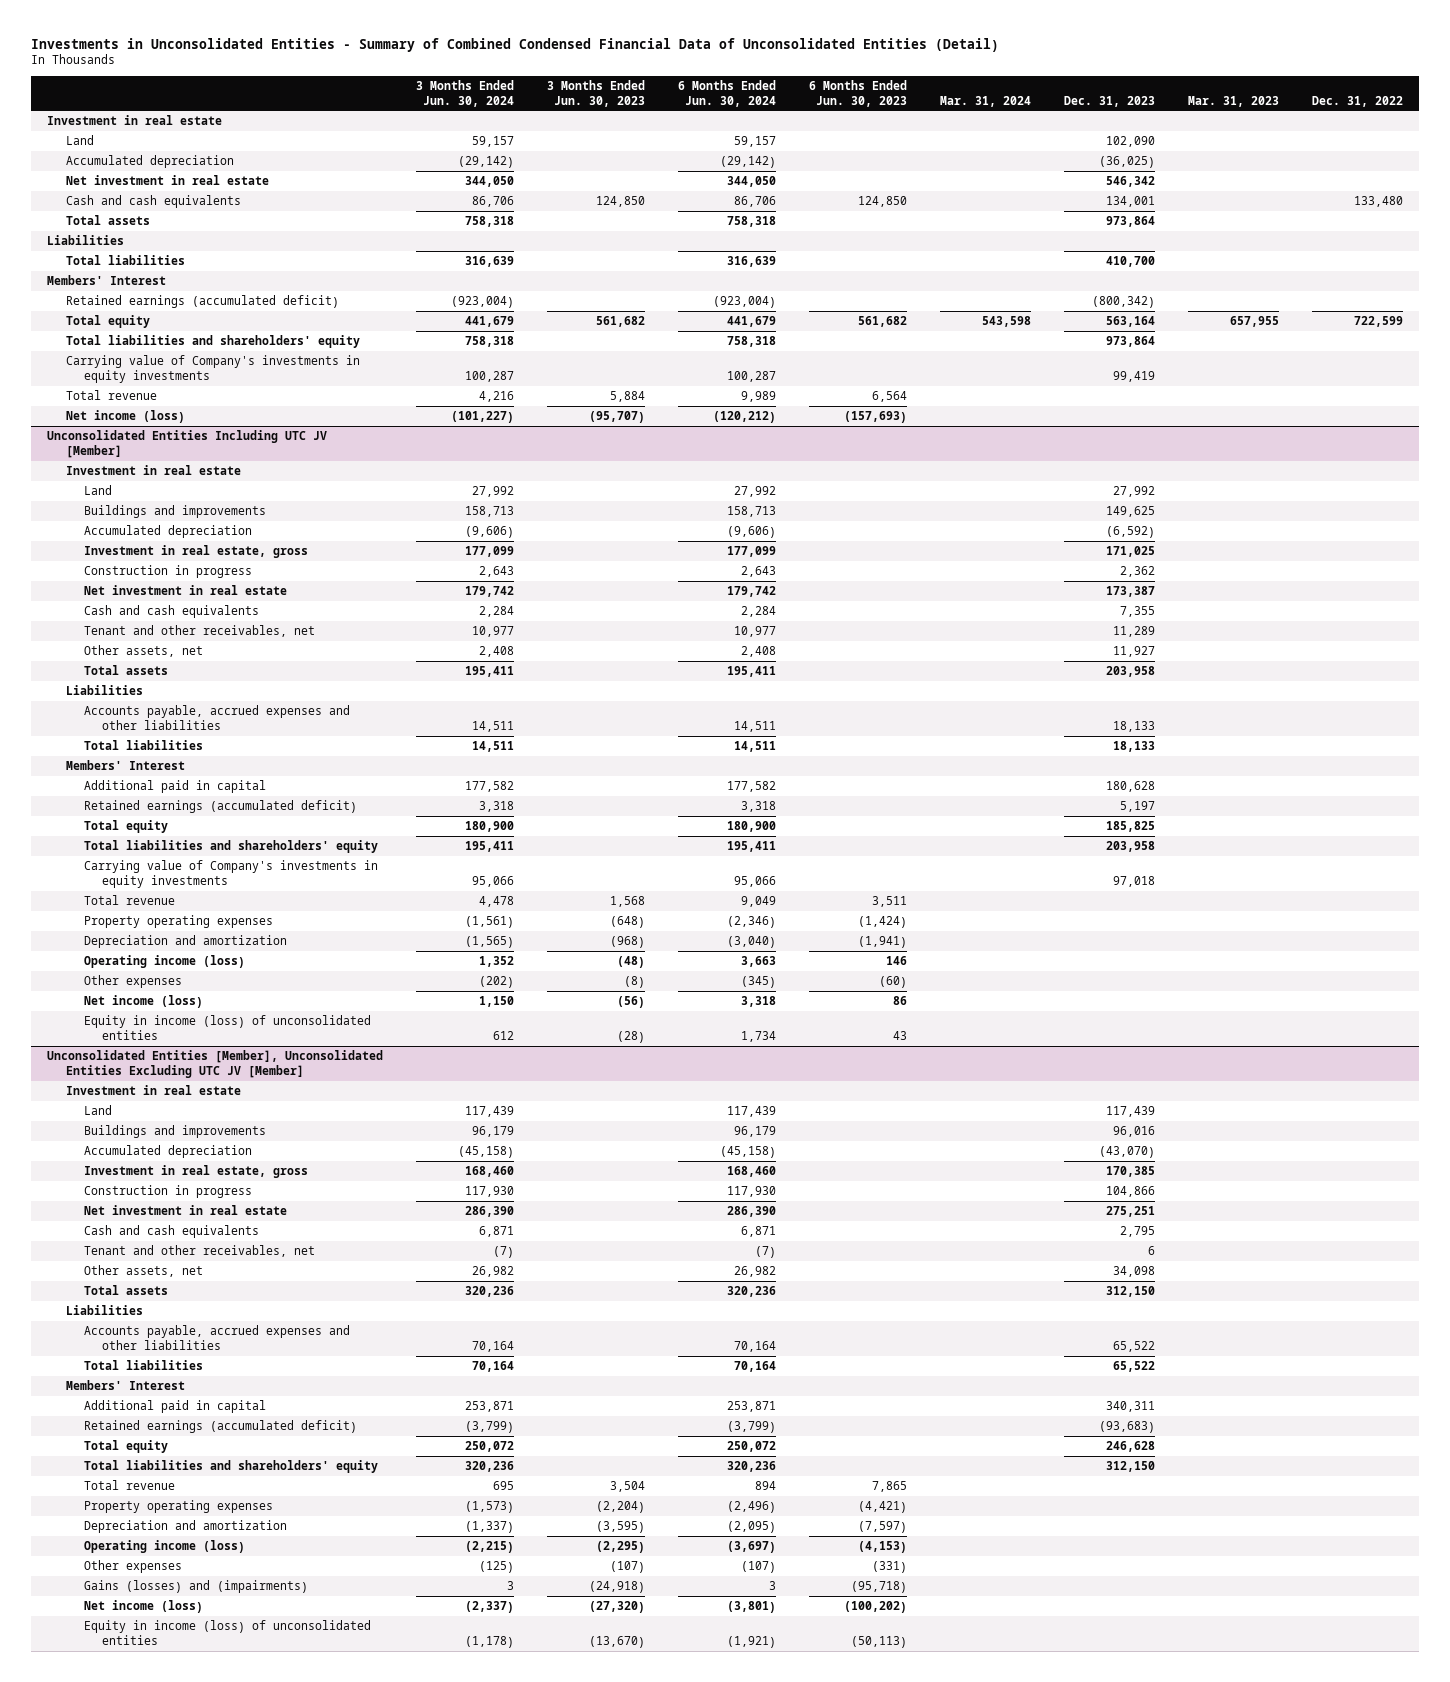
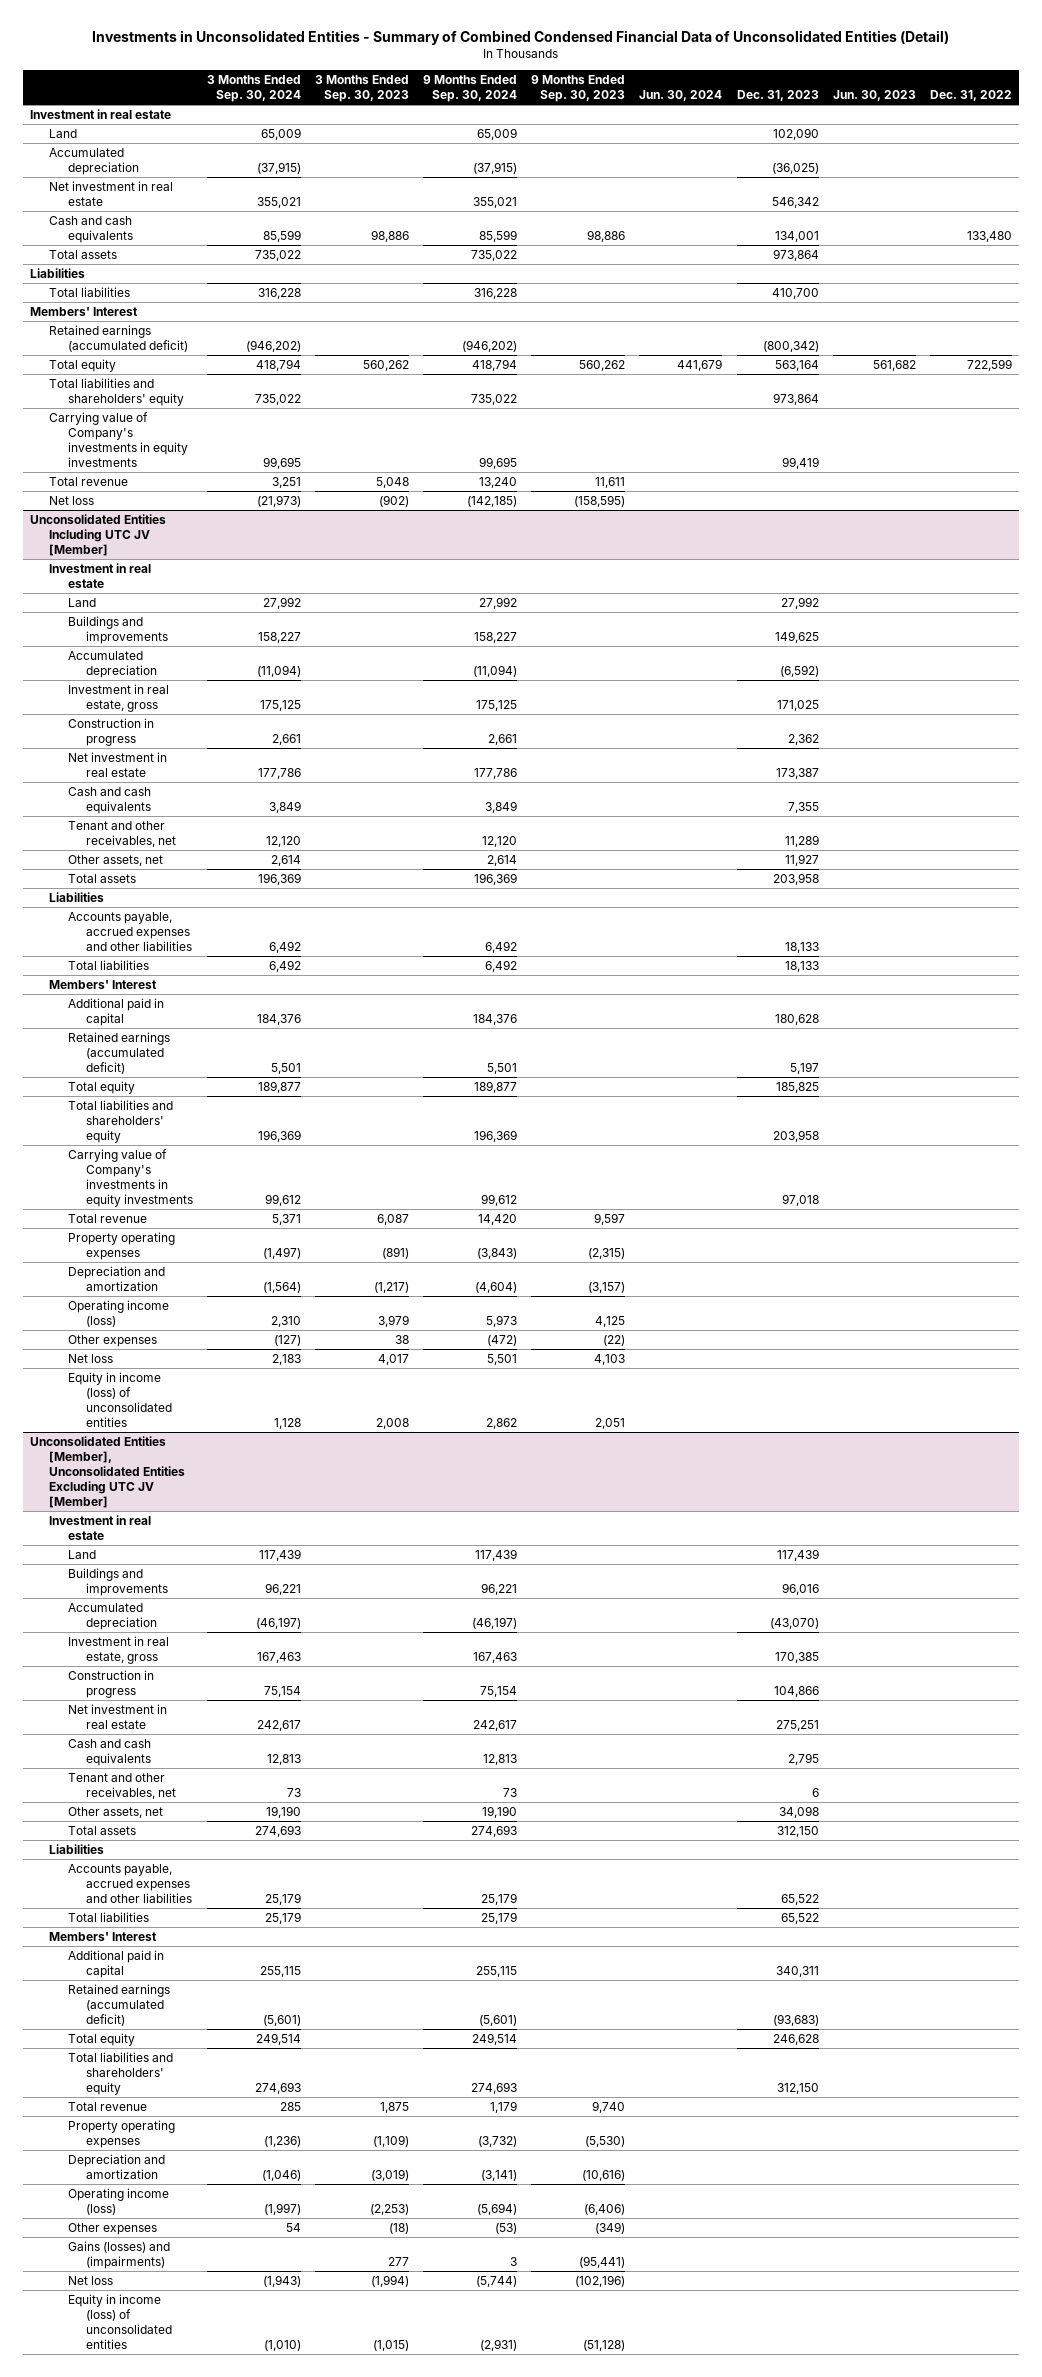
- | 3 Months Ended Jun. 30, 2024 | 3 Months Ended Jun. 30, 2023 | 6 Months Ended Jun. 30, 2024 | 6 Months Ended Jun. 30, 2023 | Mar. 31, 2024 | Dec. 31, 2023 | Mar. 31, 2023 | Dec. 31, 2022
+ | 3 Months Ended Sep. 30, 2024 | 3 Months Ended Sep. 30, 2023 | 9 Months Ended Sep. 30, 2024 | 9 Months Ended Sep. 30, 2023 | Jun. 30, 2024 | Dec. 31, 2023 | Jun. 30, 2023 | Dec. 31, 2022
- Net income (loss) | (101,227) | (95,707) | (120,212) | (157,693) | | | |
+ Net loss | (21,973) | (902) | (142,185) | (158,595) | | | |
@ Unconsolidated Entities Including UTC JV [Member]
- Net income (loss) | 1,150 | (56) | 3,318 | 86 | | | |
+ Net loss | 2,183 | 4,017 | 5,501 | 4,103 | | | |
@ Unconsolidated Entities [Member], Unconsolidated Entities Excluding UTC JV [Member]
- Net income (loss) | (2,337) | (27,320) | (3,801) | (100,202) | | | |
+ Net loss | (1,943) | (1,994) | (5,744) | (102,196) | | | |

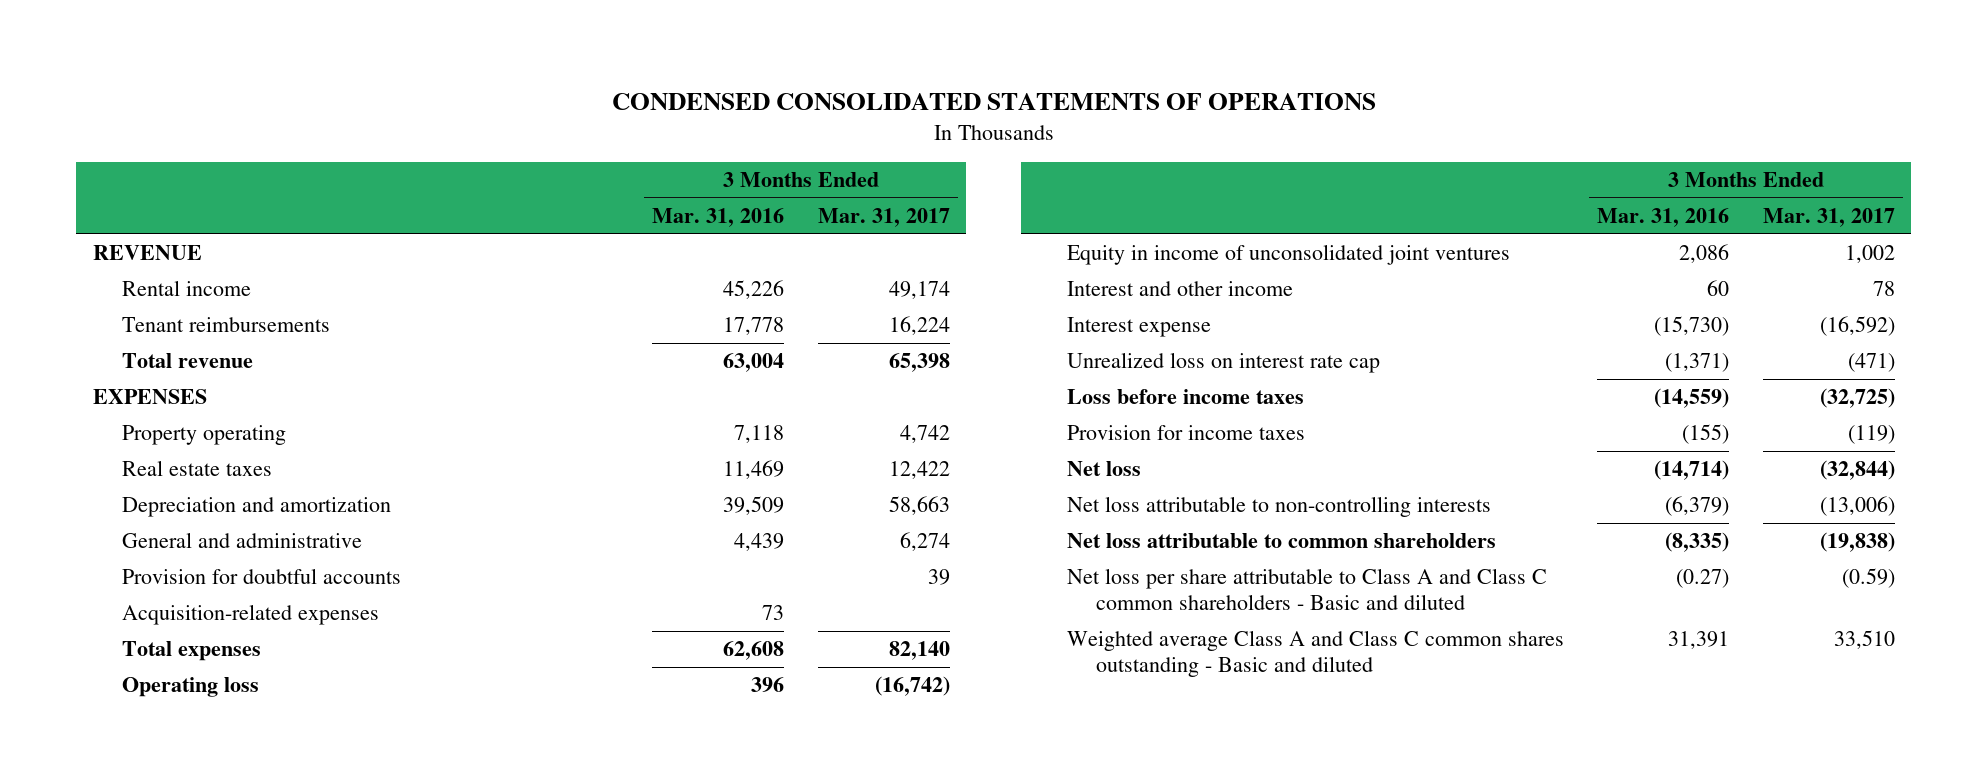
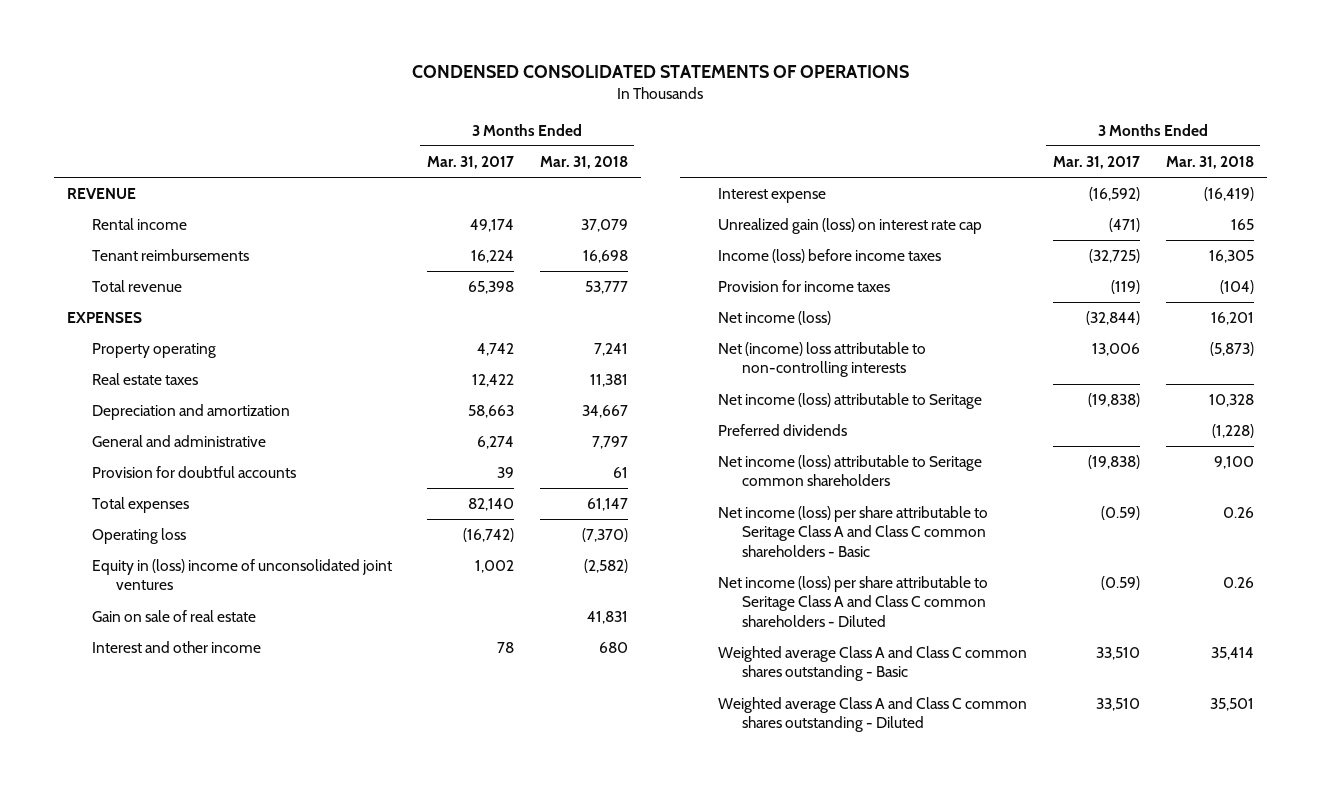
- | 3 Months Ended Mar. 31, 2016 | 3 Months Ended Mar. 31, 2017
+ | 3 Months Ended Mar. 31, 2017 | 3 Months Ended Mar. 31, 2018
- Acquisition-related expenses | 73 |
- Equity in income of unconsolidated joint ventures | 2,086 | 1,002
+ Equity in (loss) income of unconsolidated joint ventures | 1,002 | (2,582)
+ Gain on sale of real estate | | 41,831
- Unrealized loss on interest rate cap | (1,371) | (471)
- Loss before income taxes | (14,559) | (32,725)
+ Unrealized gain (loss) on interest rate cap | (471) | 165
+ Income (loss) before income taxes | (32,725) | 16,305
- Net loss | (14,714) | (32,844)
- Net loss attributable to non-controlling interests | (6,379) | (13,006)
- Net loss attributable to common shareholders | (8,335) | (19,838)
- Net loss per share attributable to Class A and Class C common shareholders - Basic and diluted | (0.27) | (0.59)
- Weighted average Class A and Class C common shares outstanding - Basic and diluted | 31,391 | 33,510
+ Net income (loss) | (32,844) | 16,201
+ Net (income) loss attributable to non-controlling interests | 13,006 | (5,873)
+ Net income (loss) attributable to Seritage | (19,838) | 10,328
+ Preferred dividends | | (1,228)
+ Net income (loss) attributable to Seritage common shareholders | (19,838) | 9,100
+ Net income (loss) per share attributable to Seritage Class A and Class C common shareholders - Basic | (0.59) | 0.26
+ Net income (loss) per share attributable to Seritage Class A and Class C common shareholders - Diluted | (0.59) | 0.26
+ Weighted average Class A and Class C common shares outstanding - Basic | 33,510 | 35,414
+ Weighted average Class A and Class C common shares outstanding - Diluted | 33,510 | 35,501

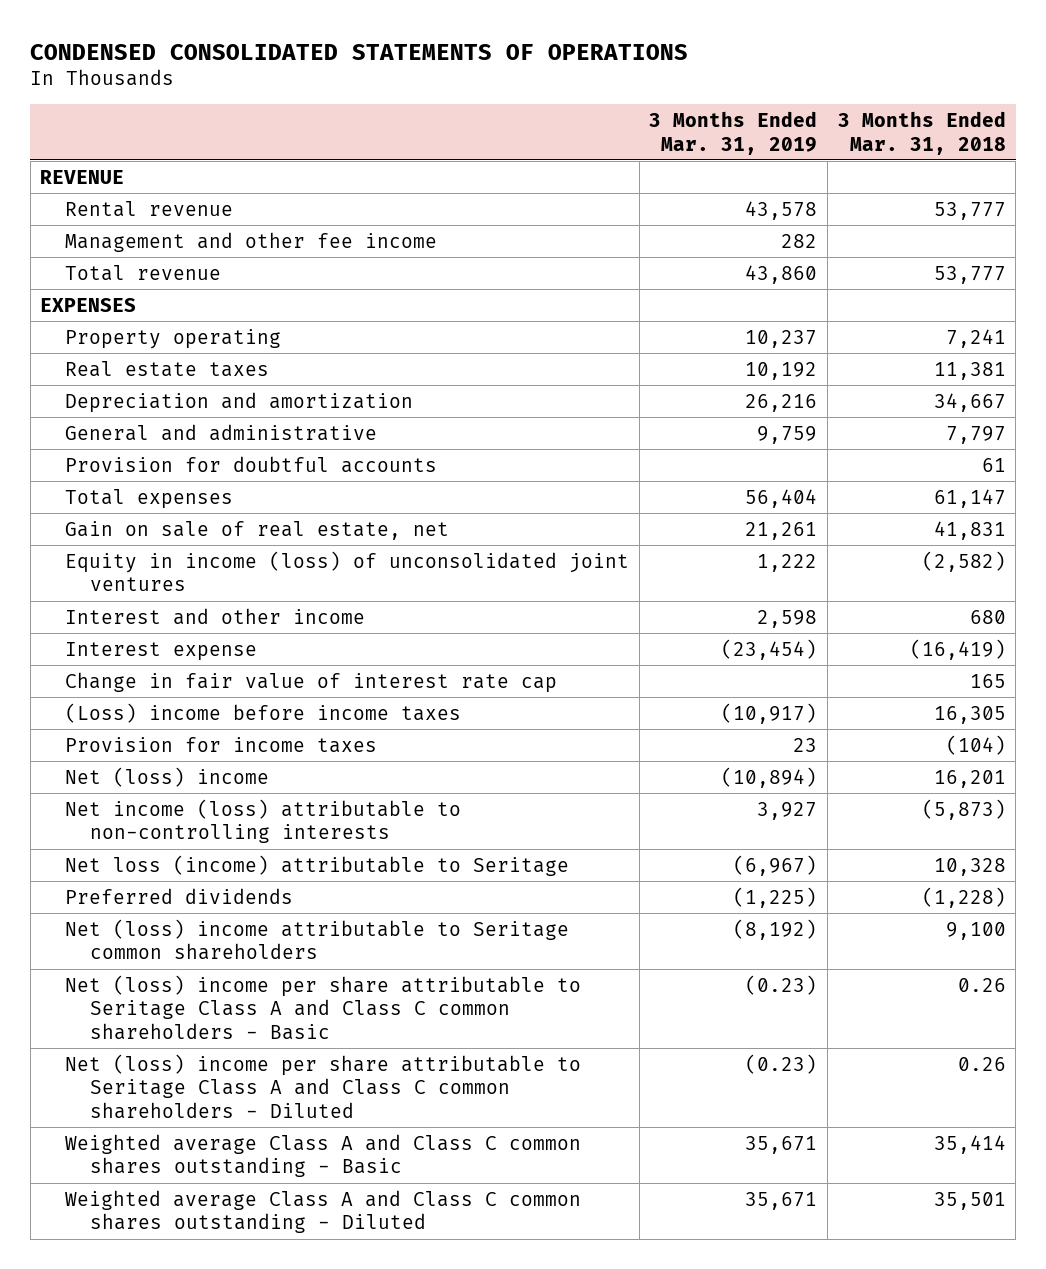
- | 3 Months Ended Mar. 31, 2017 | 3 Months Ended Mar. 31, 2018
+ | 3 Months Ended Mar. 31, 2019 | 3 Months Ended Mar. 31, 2018
- Rental income | 49,174 | 37,079
- Tenant reimbursements | 16,224 | 16,698
+ Rental revenue | 43,578 | 53,777
+ Management and other fee income | 282 |
- Operating loss | (16,742) | (7,370)
- Equity in (loss) income of unconsolidated joint ventures | 1,002 | (2,582)
- Gain on sale of real estate | | 41,831
+ Gain on sale of real estate, net | 21,261 | 41,831
+ Equity in income (loss) of unconsolidated joint ventures | 1,222 | (2,582)
- Unrealized gain (loss) on interest rate cap | (471) | 165
- Income (loss) before income taxes | (32,725) | 16,305
+ Change in fair value of interest rate cap | | 165
+ (Loss) income before income taxes | (10,917) | 16,305
- Net income (loss) | (32,844) | 16,201
- Net (income) loss attributable to non-controlling interests | 13,006 | (5,873)
- Net income (loss) attributable to Seritage | (19,838) | 10,328
+ Net (loss) income | (10,894) | 16,201
+ Net income (loss) attributable to non-controlling interests | 3,927 | (5,873)
+ Net loss (income) attributable to Seritage | (6,967) | 10,328
- Net income (loss) attributable to Seritage common shareholders | (19,838) | 9,100
- Net income (loss) per share attributable to Seritage Class A and Class C common shareholders - Basic | (0.59) | 0.26
- Net income (loss) per share attributable to Seritage Class A and Class C common shareholders - Diluted | (0.59) | 0.26
+ Net (loss) income attributable to Seritage common shareholders | (8,192) | 9,100
+ Net (loss) income per share attributable to Seritage Class A and Class C common shareholders - Basic | (0.23) | 0.26
+ Net (loss) income per share attributable to Seritage Class A and Class C common shareholders - Diluted | (0.23) | 0.26

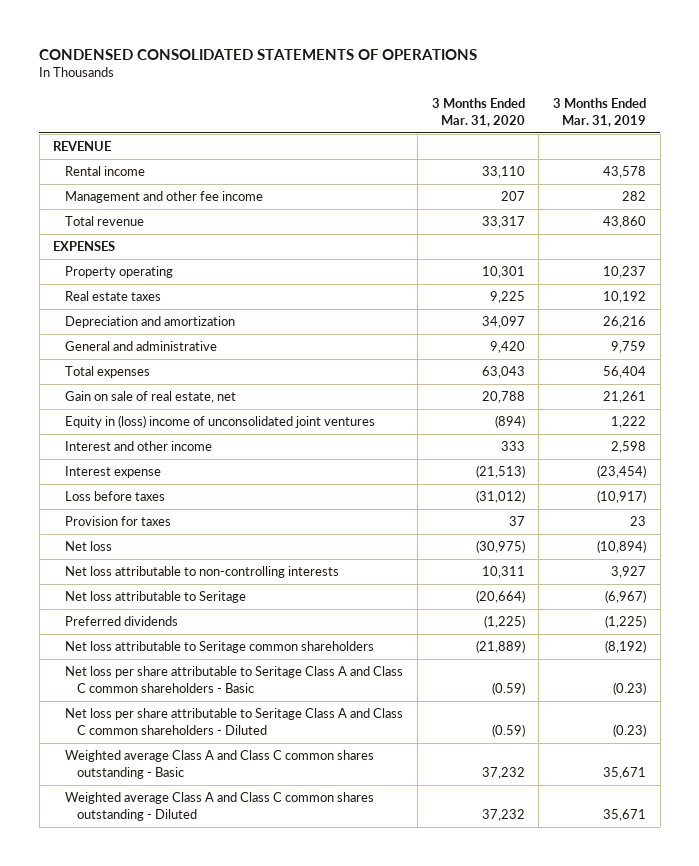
- | 3 Months Ended Mar. 31, 2019 | 3 Months Ended Mar. 31, 2018
+ | 3 Months Ended Mar. 31, 2020 | 3 Months Ended Mar. 31, 2019
- Rental revenue | 43,578 | 53,777
+ Rental income | 33,110 | 43,578
- Provision for doubtful accounts | | 61
- Equity in income (loss) of unconsolidated joint ventures | 1,222 | (2,582)
+ Equity in (loss) income of unconsolidated joint ventures | (894) | 1,222
- Change in fair value of interest rate cap | | 165
- (Loss) income before income taxes | (10,917) | 16,305
- Provision for income taxes | 23 | (104)
- Net (loss) income | (10,894) | 16,201
- Net income (loss) attributable to non-controlling interests | 3,927 | (5,873)
- Net loss (income) attributable to Seritage | (6,967) | 10,328
+ Loss before taxes | (31,012) | (10,917)
+ Provision for taxes | 37 | 23
+ Net loss | (30,975) | (10,894)
+ Net loss attributable to non-controlling interests | 10,311 | 3,927
+ Net loss attributable to Seritage | (20,664) | (6,967)
- Net (loss) income attributable to Seritage common shareholders | (8,192) | 9,100
- Net (loss) income per share attributable to Seritage Class A and Class C common shareholders - Basic | (0.23) | 0.26
- Net (loss) income per share attributable to Seritage Class A and Class C common shareholders - Diluted | (0.23) | 0.26
+ Net loss attributable to Seritage common shareholders | (21,889) | (8,192)
+ Net loss per share attributable to Seritage Class A and Class C common shareholders - Basic | (0.59) | (0.23)
+ Net loss per share attributable to Seritage Class A and Class C common shareholders - Diluted | (0.59) | (0.23)

